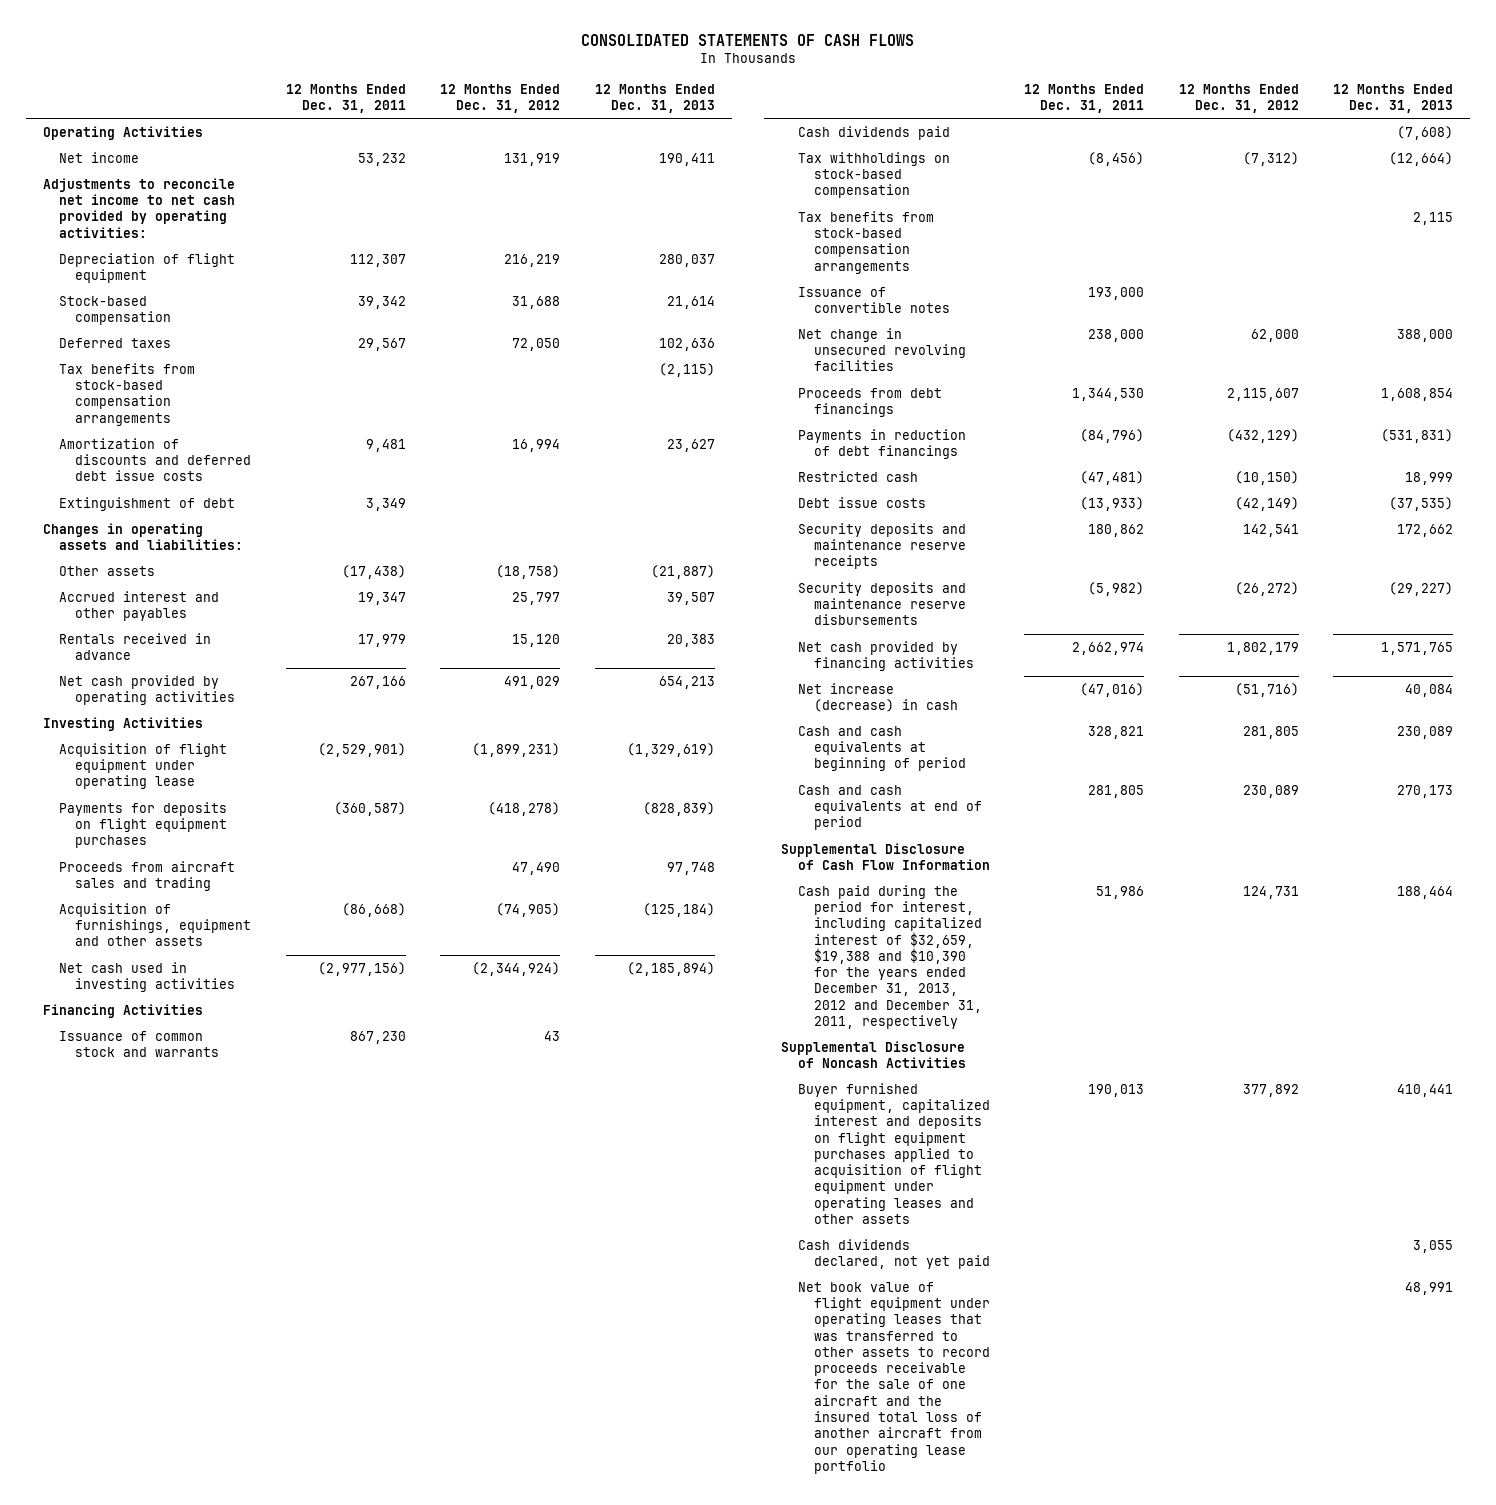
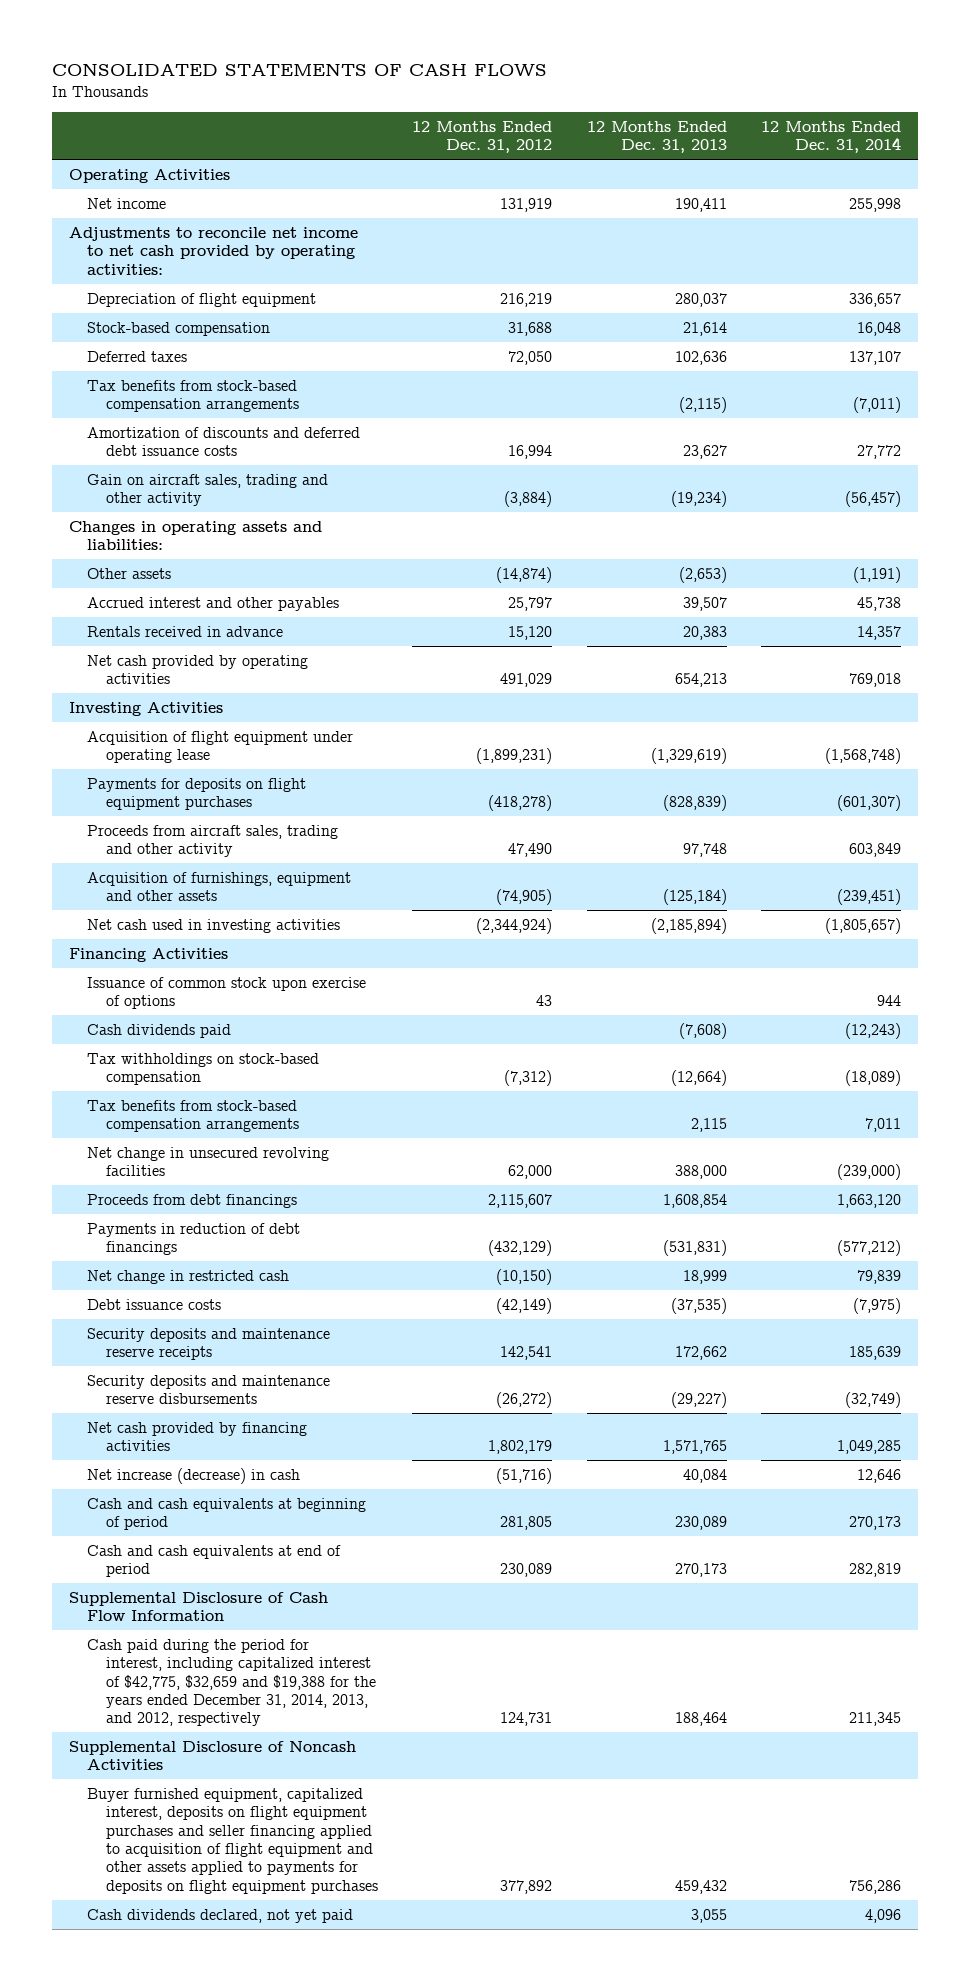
- | 12 Months Ended Dec. 31, 2011 | 12 Months Ended Dec. 31, 2012 | 12 Months Ended Dec. 31, 2013
+ | 12 Months Ended Dec. 31, 2012 | 12 Months Ended Dec. 31, 2013 | 12 Months Ended Dec. 31, 2014
- Amortization of discounts and deferred debt issue costs | 9,481 | 16,994 | 23,627
- Extinguishment of debt | 3,349 | |
+ Amortization of discounts and deferred debt issuance costs | 16,994 | 23,627 | 27,772
+ Gain on aircraft sales, trading and other activity | (3,884) | (19,234) | (56,457)
- Other assets | (17,438) | (18,758) | (21,887)
+ Other assets | (14,874) | (2,653) | (1,191)
- Proceeds from aircraft sales and trading | | 47,490 | 97,748
+ Proceeds from aircraft sales, trading and other activity | 47,490 | 97,748 | 603,849
- Issuance of common stock and warrants | 867,230 | 43 |
+ Issuance of common stock upon exercise of options | 43 | | 944
- Issuance of convertible notes | 193,000 | |
- Restricted cash | (47,481) | (10,150) | 18,999
- Debt issue costs | (13,933) | (42,149) | (37,535)
+ Net change in restricted cash | (10,150) | 18,999 | 79,839
+ Debt issuance costs | (42,149) | (37,535) | (7,975)
- Cash paid during the period for interest, including capitalized interest of $32,659, $19,388 and $10,390 for the years ended December 31, 2013, 2012 and December 31, 2011, respectively | 51,986 | 124,731 | 188,464
+ Cash paid during the period for interest, including capitalized interest of $42,775, $32,659 and $19,388 for the years ended December 31, 2014, 2013, and 2012, respectively | 124,731 | 188,464 | 211,345
- Buyer furnished equipment, capitalized interest and deposits on flight equipment purchases applied to acquisition of flight equipment under operating leases and other assets | 190,013 | 377,892 | 410,441
+ Buyer furnished equipment, capitalized interest, deposits on flight equipment purchases and seller financing applied to acquisition of flight equipment and other assets applied to payments for deposits on flight equipment purchases | 377,892 | 459,432 | 756,286
- Net book value of flight equipment under operating leases that was transferred to other assets to record proceeds receivable for the sale of one aircraft and the insured total loss of another aircraft from our operating lease portfolio | | | 48,991

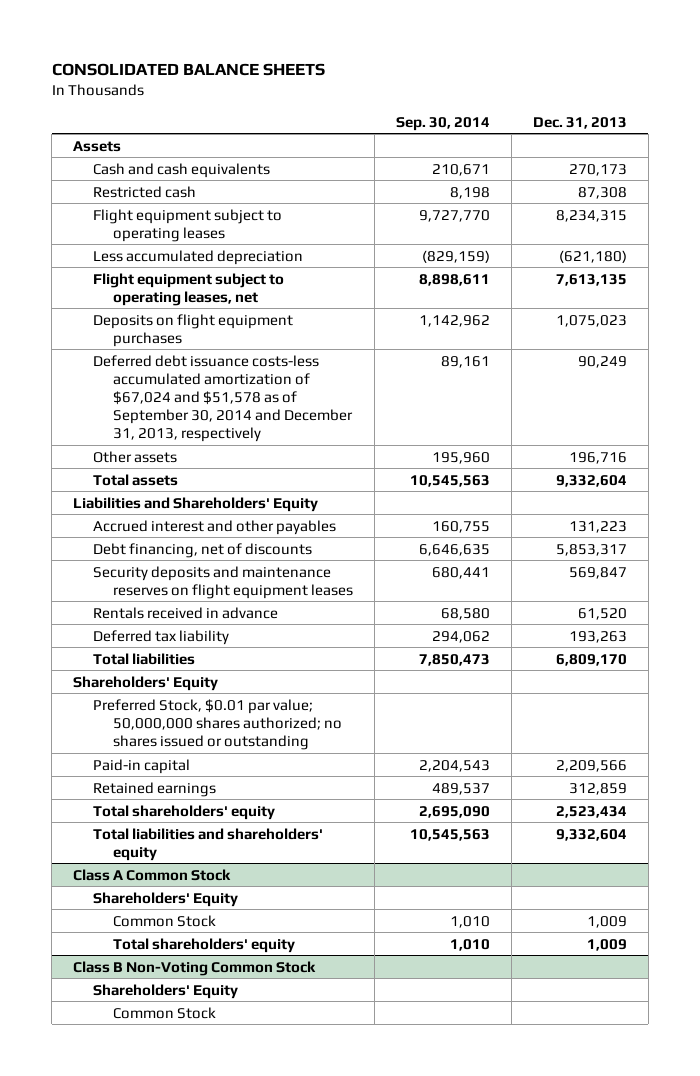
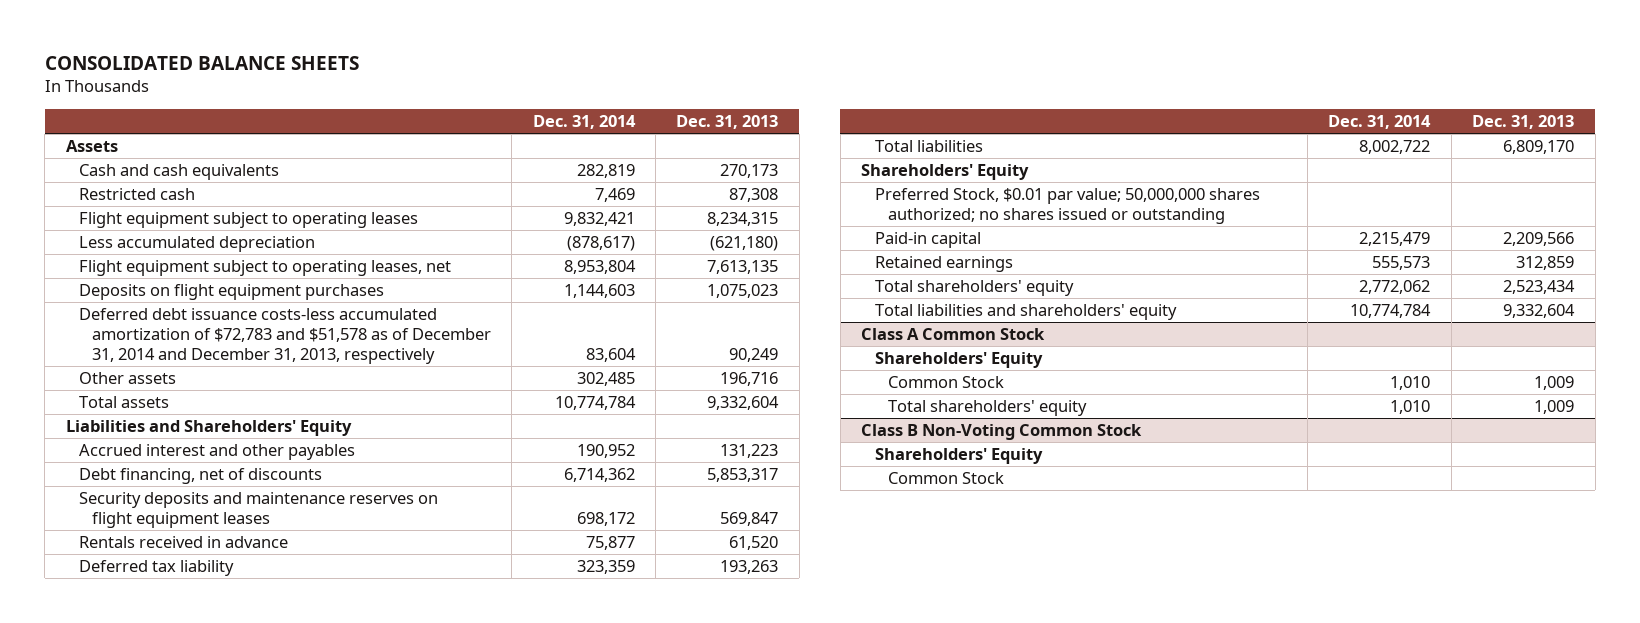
- | Sep. 30, 2014 | Dec. 31, 2013
+ | Dec. 31, 2014 | Dec. 31, 2013
- Deferred debt issuance costs-less accumulated amortization of $67,024 and $51,578 as of September 30, 2014 and December 31, 2013, respectively | 89,161 | 90,249
+ Deferred debt issuance costs-less accumulated amortization of $72,783 and $51,578 as of December 31, 2014 and December 31, 2013, respectively | 83,604 | 90,249

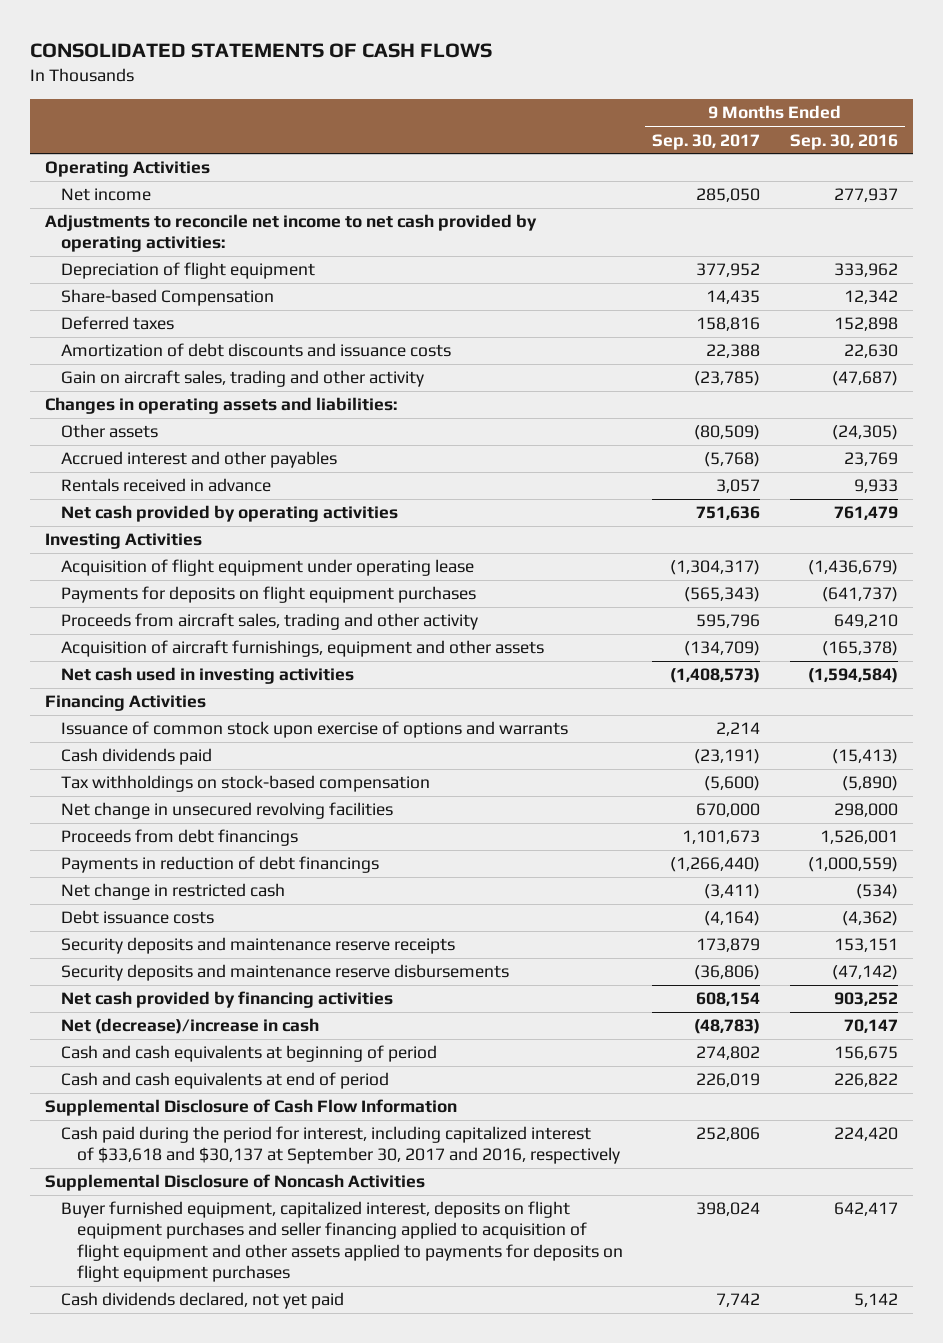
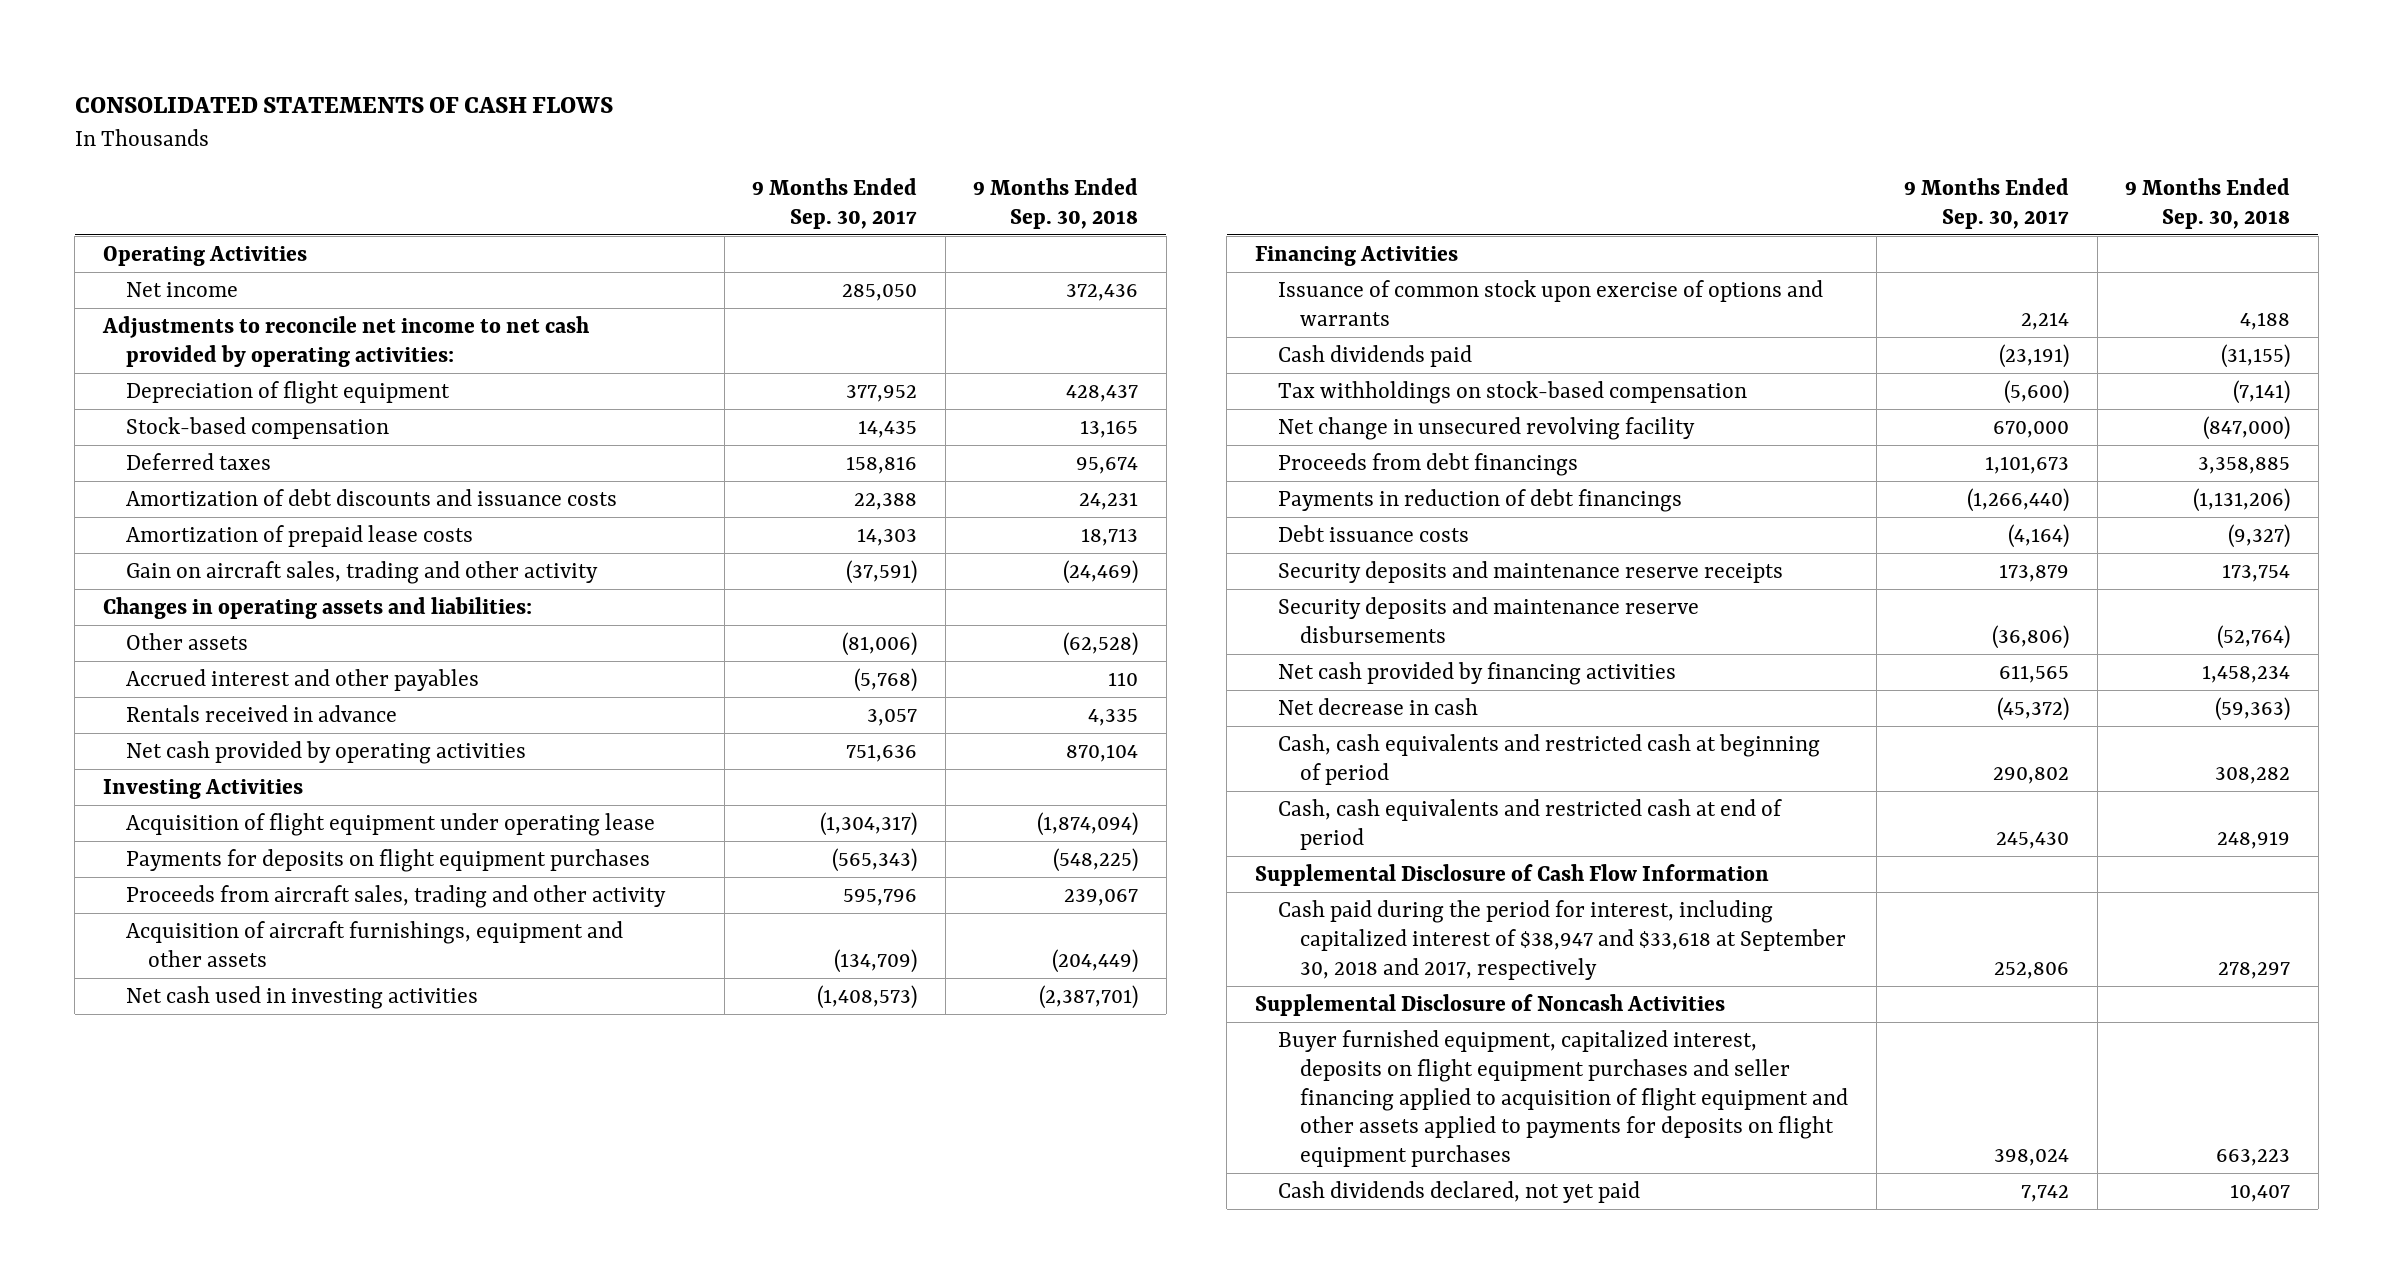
- | 9 Months Ended Sep. 30, 2017 | 9 Months Ended Sep. 30, 2016
+ | 9 Months Ended Sep. 30, 2017 | 9 Months Ended Sep. 30, 2018
- Share-based Compensation | 14,435 | 12,342
+ Stock-based compensation | 14,435 | 13,165
- Gain on aircraft sales, trading and other activity | (23,785) | (47,687)
+ Amortization of prepaid lease costs | 14,303 | 18,713
+ Gain on aircraft sales, trading and other activity | (37,591) | (24,469)
- Other assets | (80,509) | (24,305)
+ Other assets | (81,006) | (62,528)
- Net change in unsecured revolving facilities | 670,000 | 298,000
+ Net change in unsecured revolving facility | 670,000 | (847,000)
- Net change in restricted cash | (3,411) | (534)
- Net cash provided by financing activities | 608,154 | 903,252
- Net (decrease)/increase in cash | (48,783) | 70,147
- Cash and cash equivalents at beginning of period | 274,802 | 156,675
- Cash and cash equivalents at end of period | 226,019 | 226,822
+ Net cash provided by financing activities | 611,565 | 1,458,234
+ Net decrease in cash | (45,372) | (59,363)
+ Cash, cash equivalents and restricted cash at beginning of period | 290,802 | 308,282
+ Cash, cash equivalents and restricted cash at end of period | 245,430 | 248,919
- Cash paid during the period for interest, including capitalized interest of $33,618 and $30,137 at September 30, 2017 and 2016, respectively | 252,806 | 224,420
+ Cash paid during the period for interest, including capitalized interest of $38,947 and $33,618 at September 30, 2018 and 2017, respectively | 252,806 | 278,297

